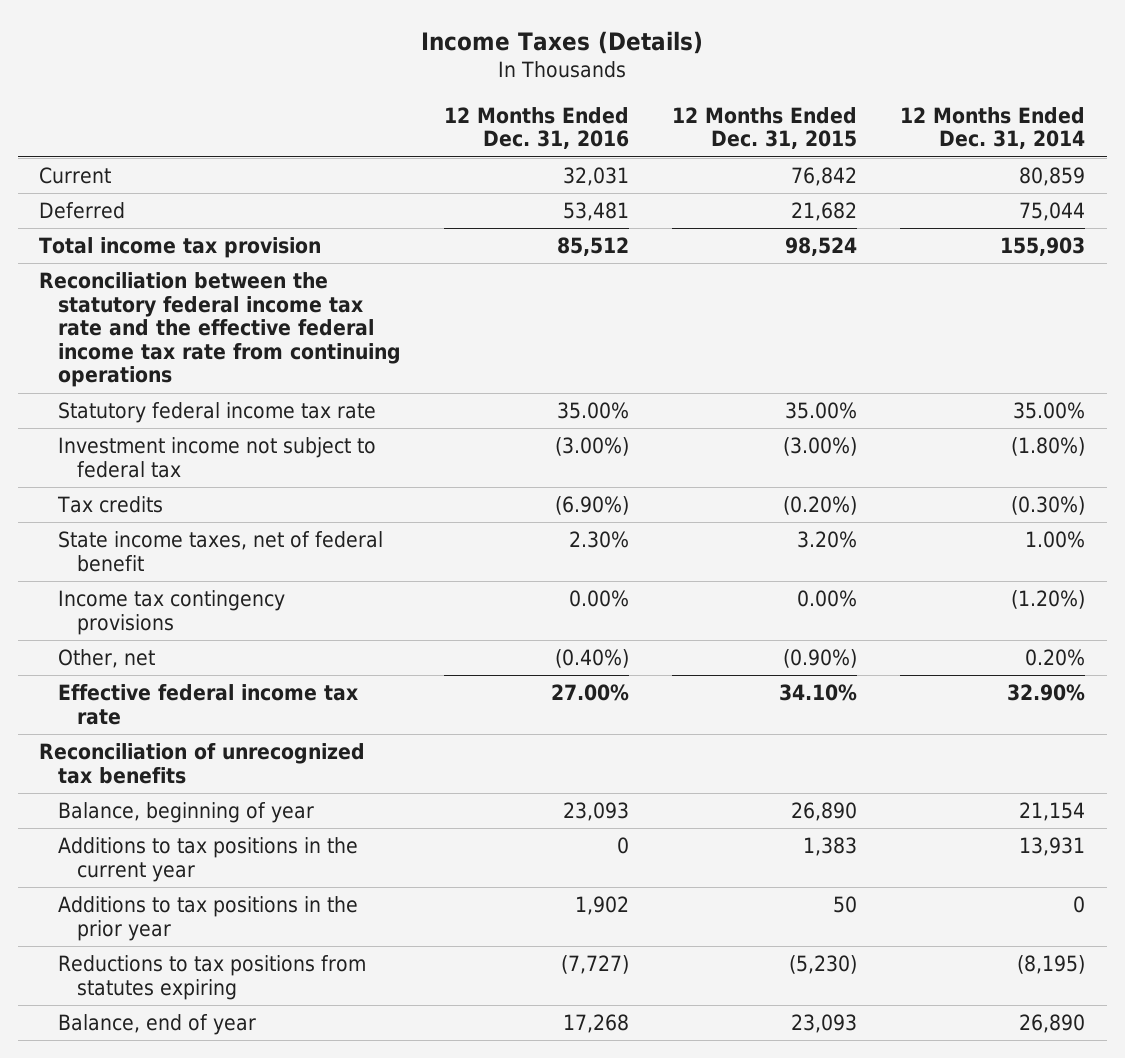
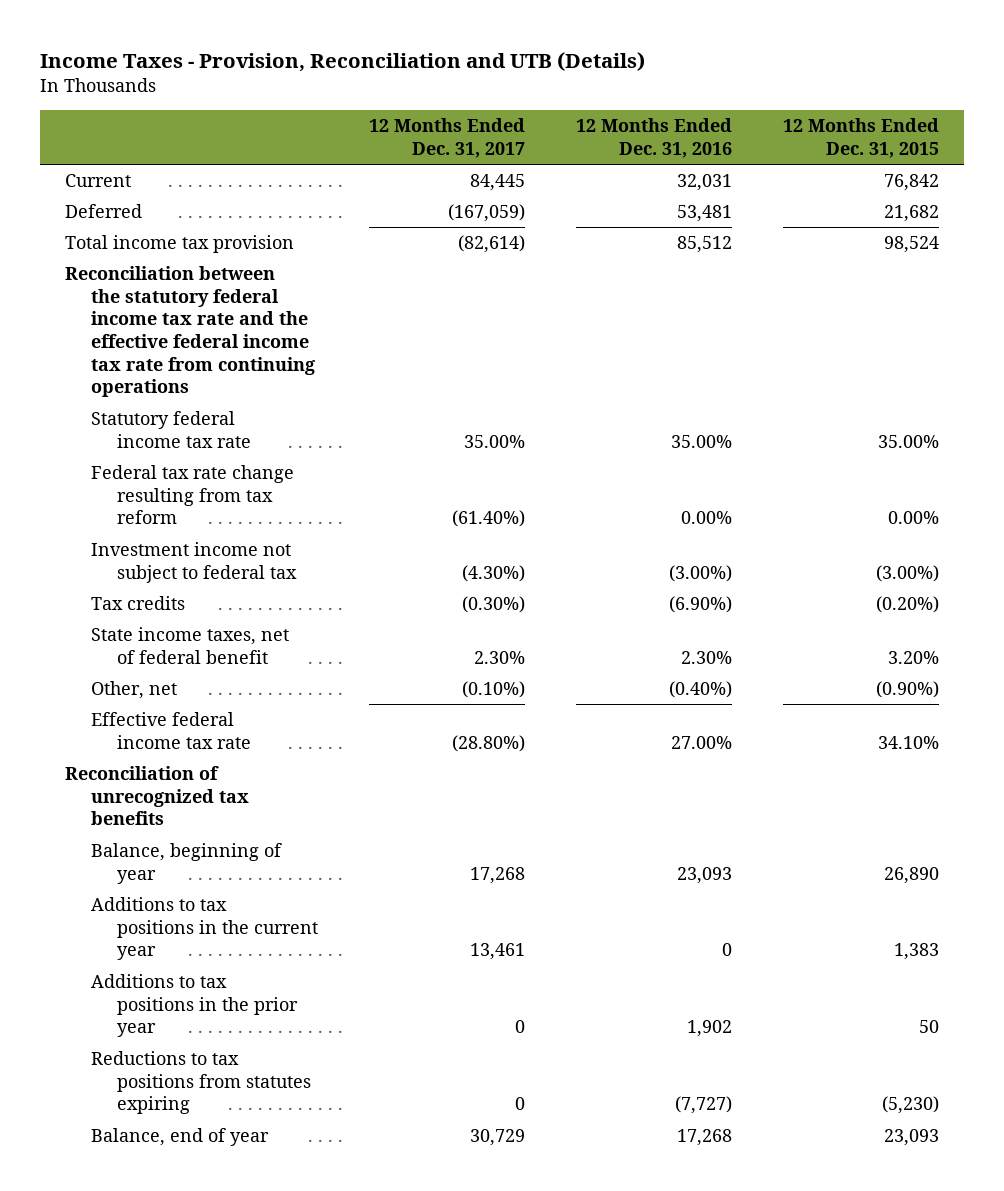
- Income Taxes (Details)
+ Income Taxes - Provision, Reconciliation and UTB (Details)
- | 12 Months Ended Dec. 31, 2016 | 12 Months Ended Dec. 31, 2015 | 12 Months Ended Dec. 31, 2014
+ | 12 Months Ended Dec. 31, 2017 | 12 Months Ended Dec. 31, 2016 | 12 Months Ended Dec. 31, 2015
+ Federal tax rate change resulting from tax reform | (61.40%) | 0.00% | 0.00%
- Income tax contingency provisions | 0.00% | 0.00% | (1.20%)

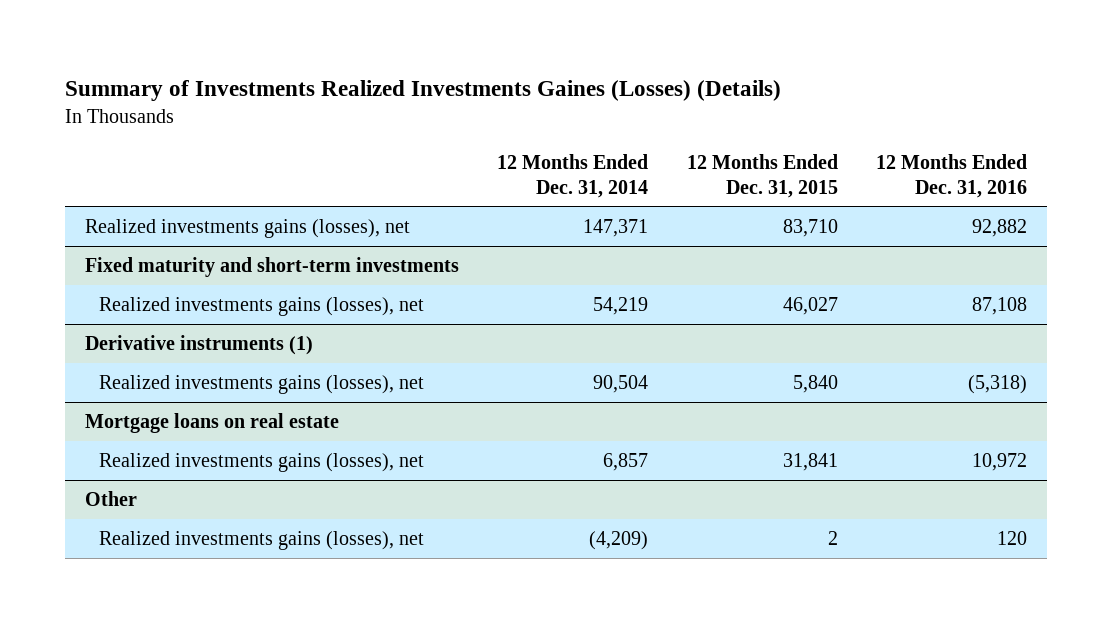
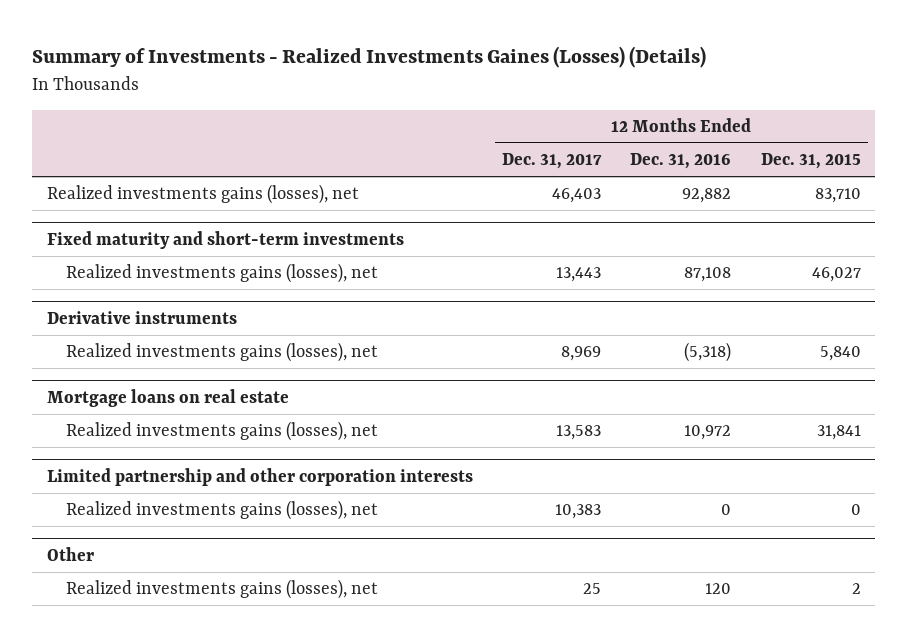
- Summary of Investments Realized Investments Gaines (Losses) (Details)
+ Summary of Investments - Realized Investments Gaines (Losses) (Details)
- | 12 Months Ended Dec. 31, 2014 | 12 Months Ended Dec. 31, 2015 | 12 Months Ended Dec. 31, 2016
+ | 12 Months Ended Dec. 31, 2017 | 12 Months Ended Dec. 31, 2016 | 12 Months Ended Dec. 31, 2015
- Derivative instruments (1)
+ Derivative instruments
+ Limited partnership and other corporation interests
+ Realized investments gains (losses), net | 10,383 | 0 | 0

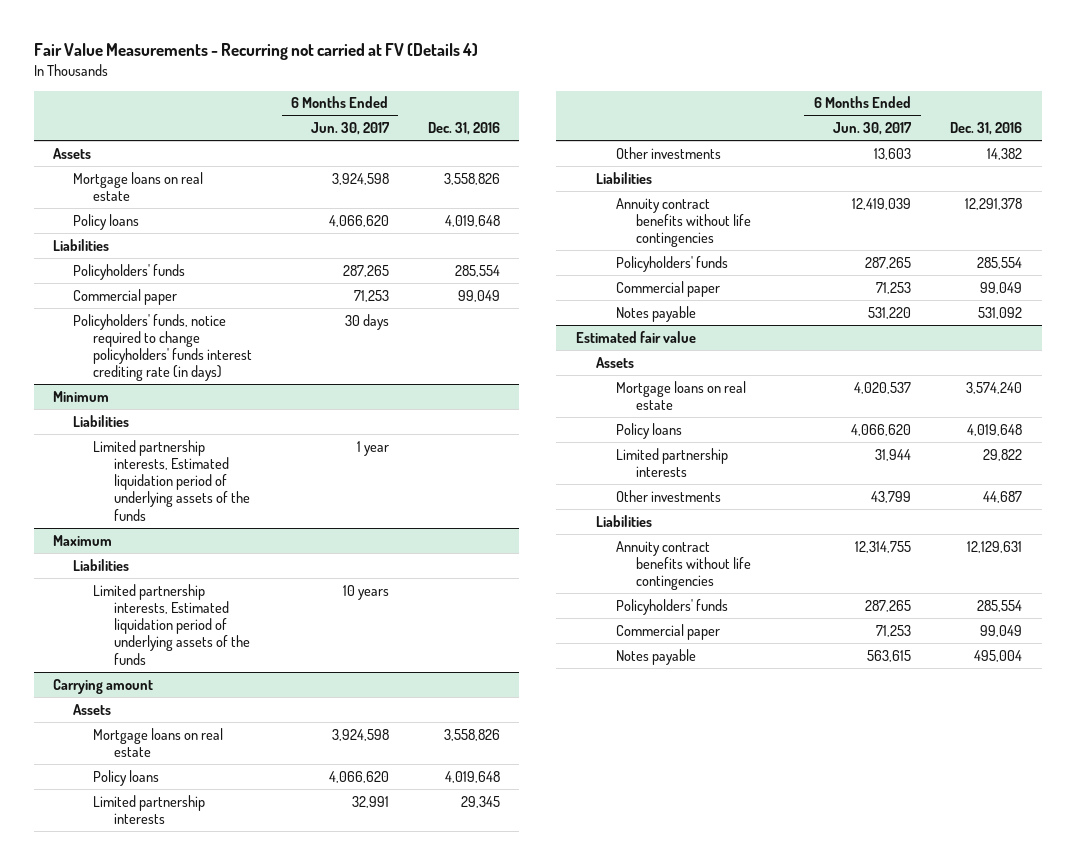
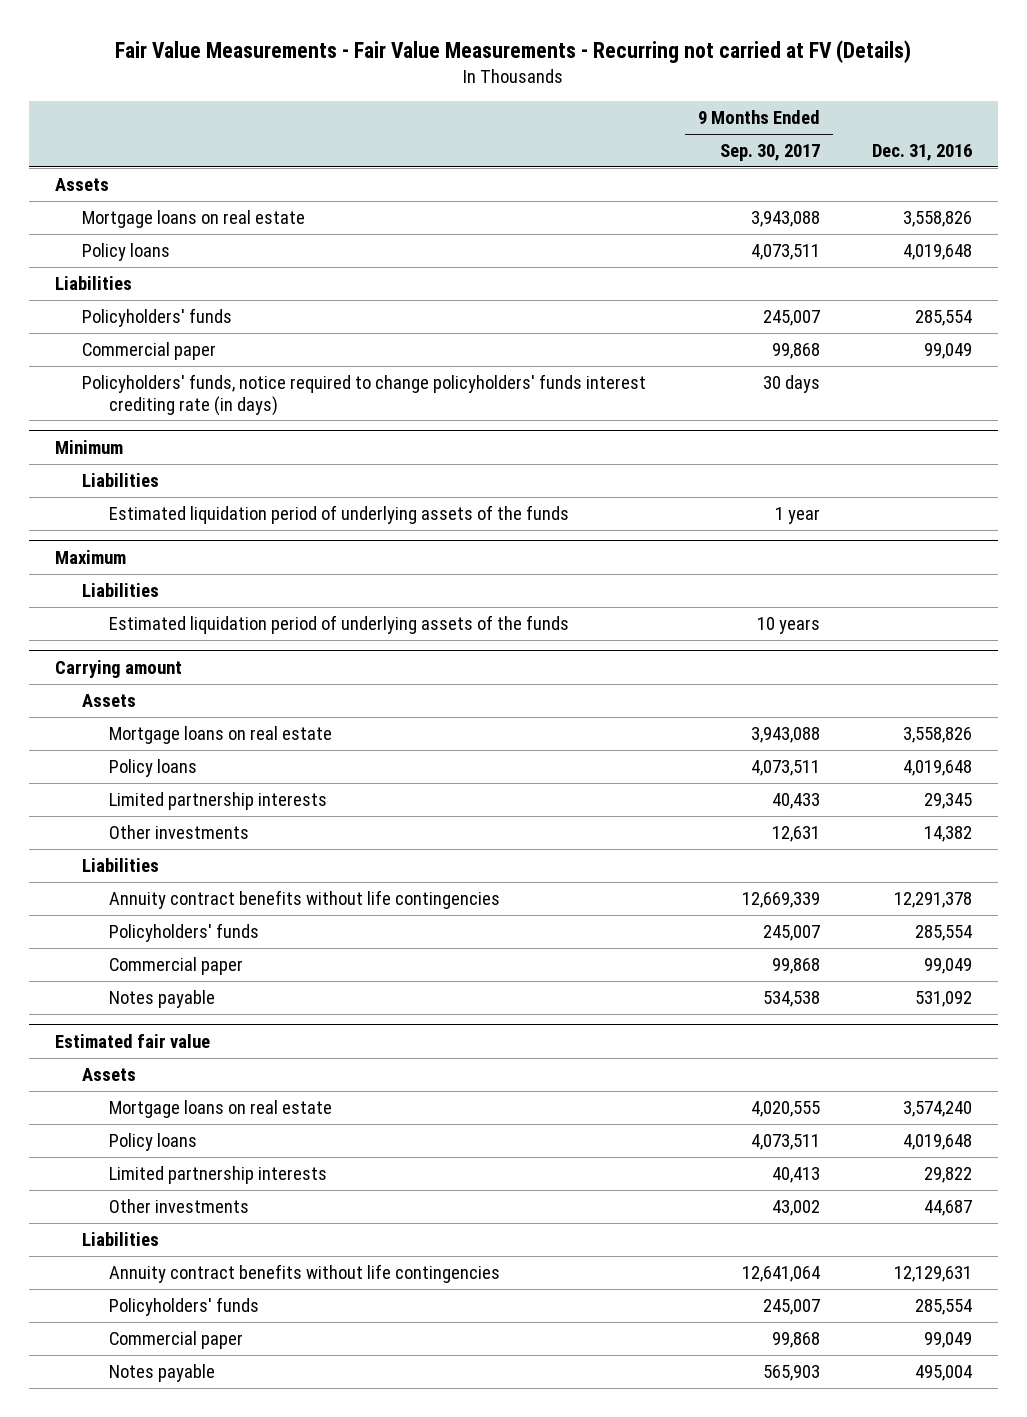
- Fair Value Measurements - Recurring not carried at FV (Details 4)
+ Fair Value Measurements - Fair Value Measurements - Recurring not carried at FV (Details)
- | 6 Months Ended Jun. 30, 2017 | Dec. 31, 2016
+ | 9 Months Ended Sep. 30, 2017 | Dec. 31, 2016
@ Minimum
- Limited partnership interests, Estimated liquidation period of underlying assets of the funds | 1 year |
+ Estimated liquidation period of underlying assets of the funds | 1 year |
@ Maximum
- Limited partnership interests, Estimated liquidation period of underlying assets of the funds | 10 years |
+ Estimated liquidation period of underlying assets of the funds | 10 years |

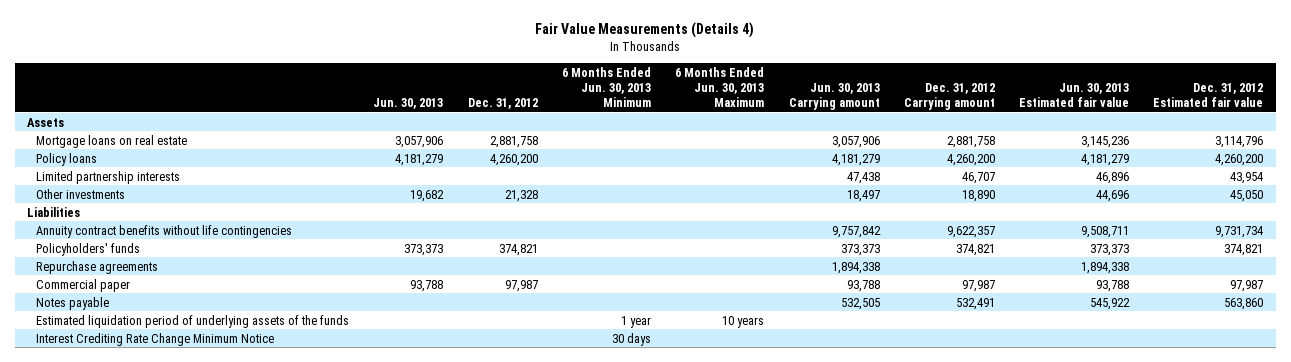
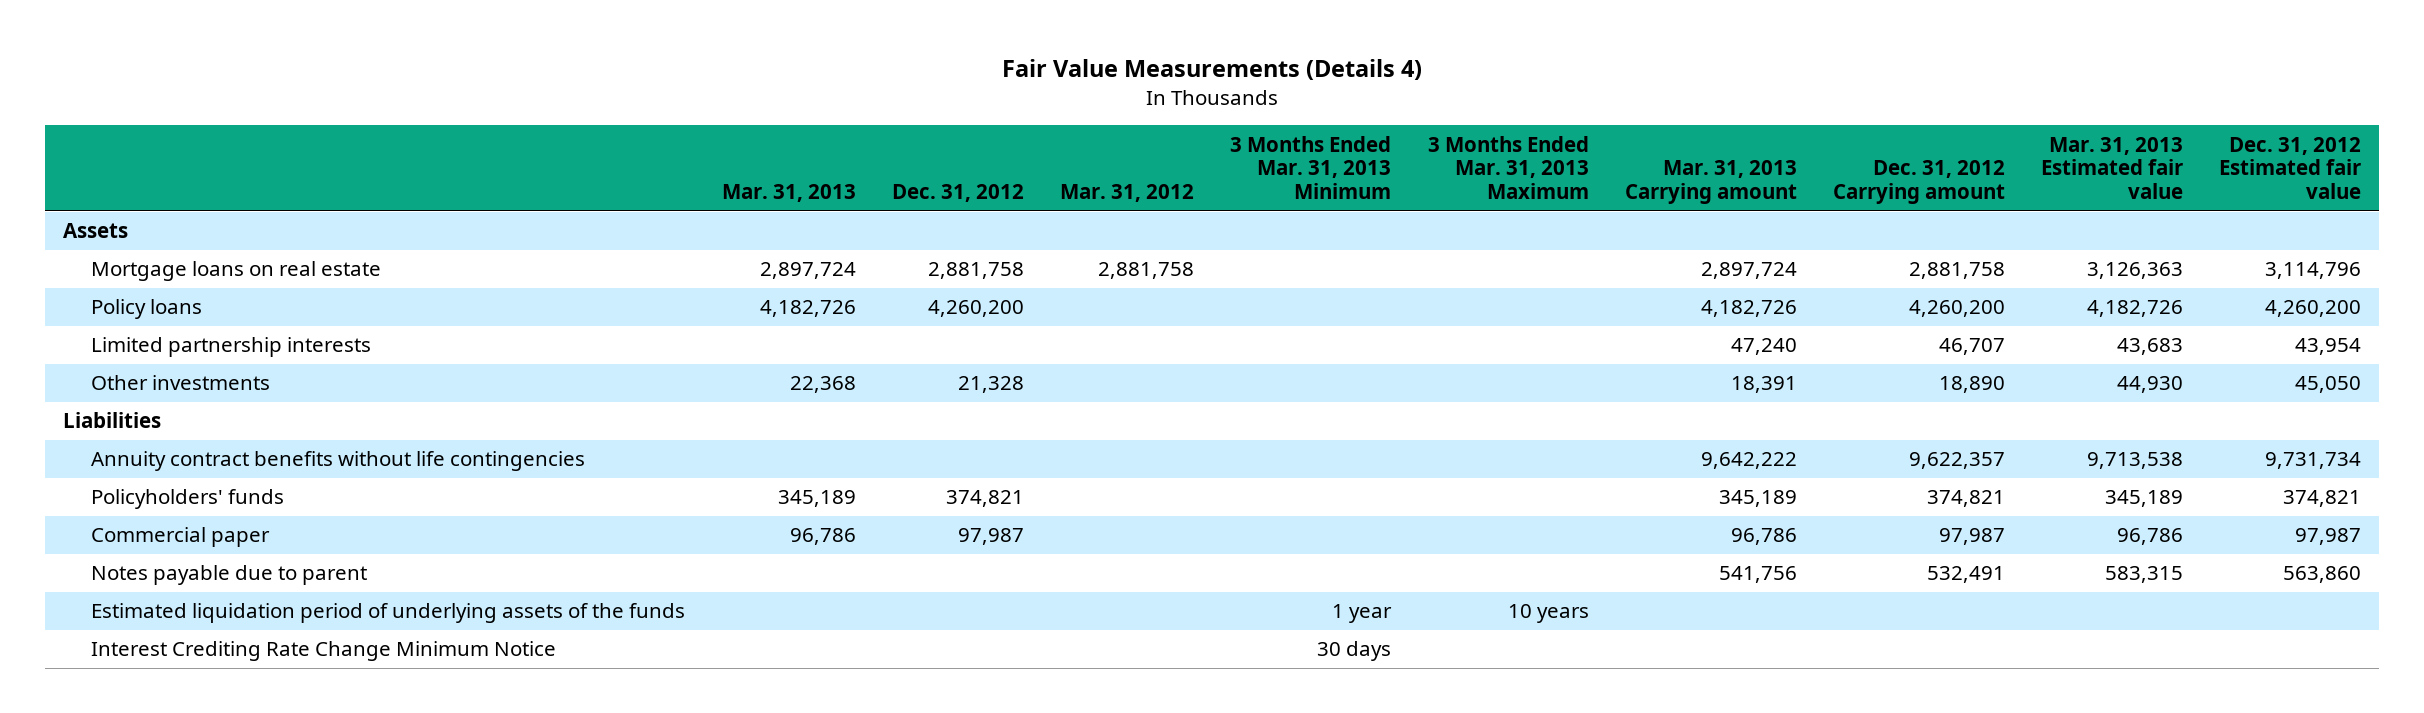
- | Jun. 30, 2013 | Dec. 31, 2012 | 6 Months Ended Jun. 30, 2013 Minimum | 6 Months Ended Jun. 30, 2013 Maximum | Jun. 30, 2013 Carrying amount | Dec. 31, 2012 Carrying amount | Jun. 30, 2013 Estimated fair value | Dec. 31, 2012 Estimated fair value
+ | Mar. 31, 2013 | Dec. 31, 2012 | Mar. 31, 2012 | 3 Months Ended Mar. 31, 2013 Minimum | 3 Months Ended Mar. 31, 2013 Maximum | Mar. 31, 2013 Carrying amount | Dec. 31, 2012 Carrying amount | Mar. 31, 2013 Estimated fair value | Dec. 31, 2012 Estimated fair value
- Repurchase agreements | | | | | 1,894,338 | | 1,894,338 |
- Notes payable | | | | | 532,505 | 532,491 | 545,922 | 563,860
+ Notes payable due to parent | | | | | | 541,756 | 532,491 | 583,315 | 563,860

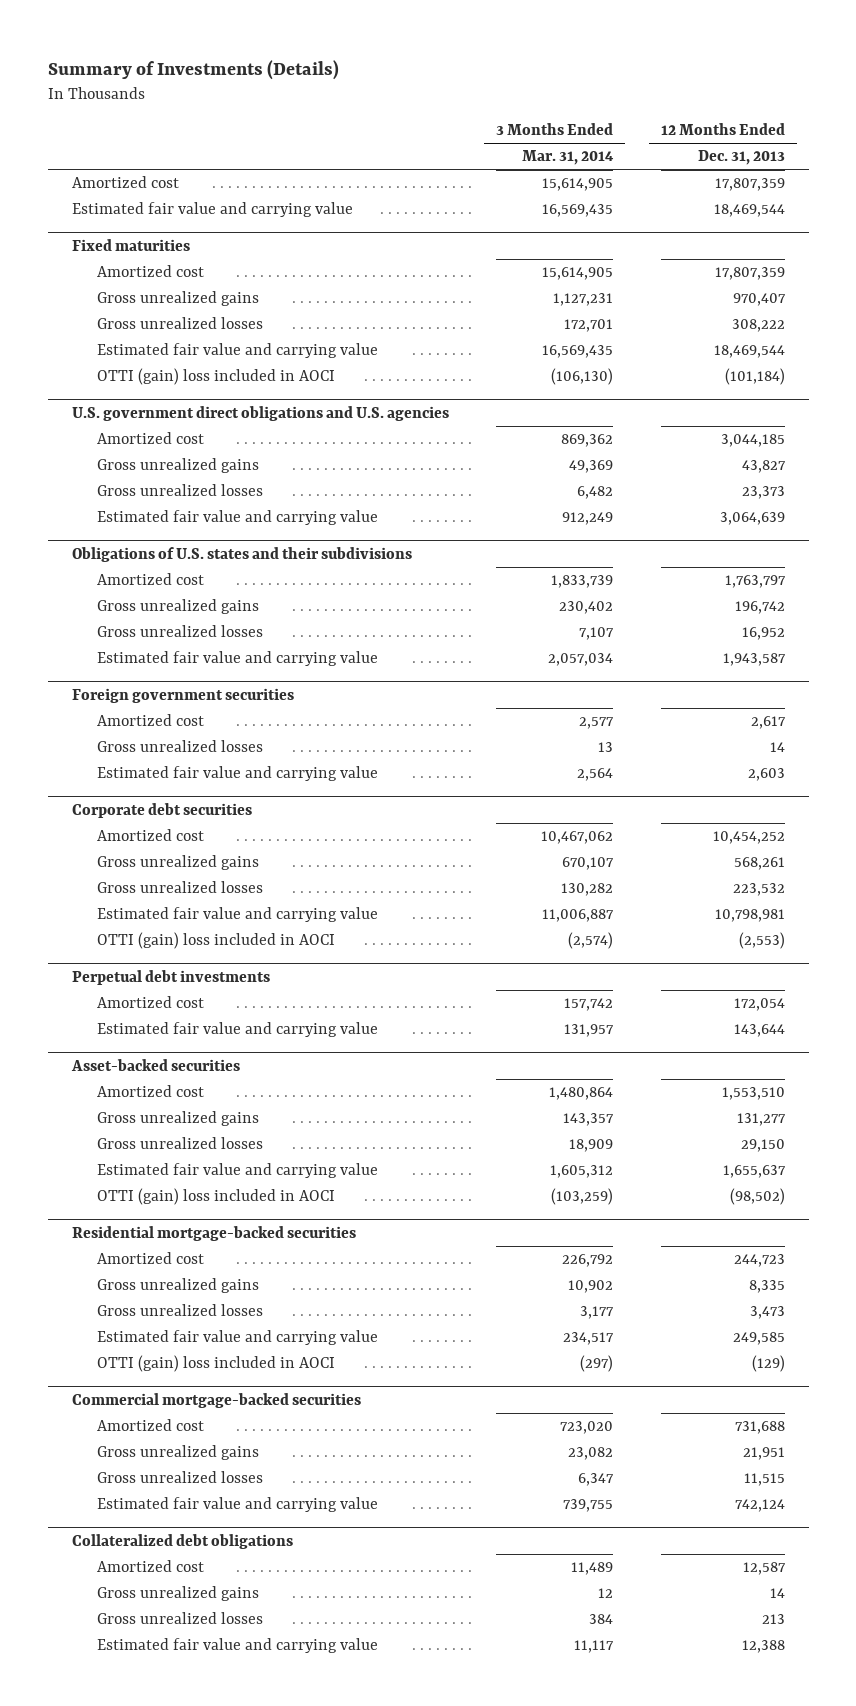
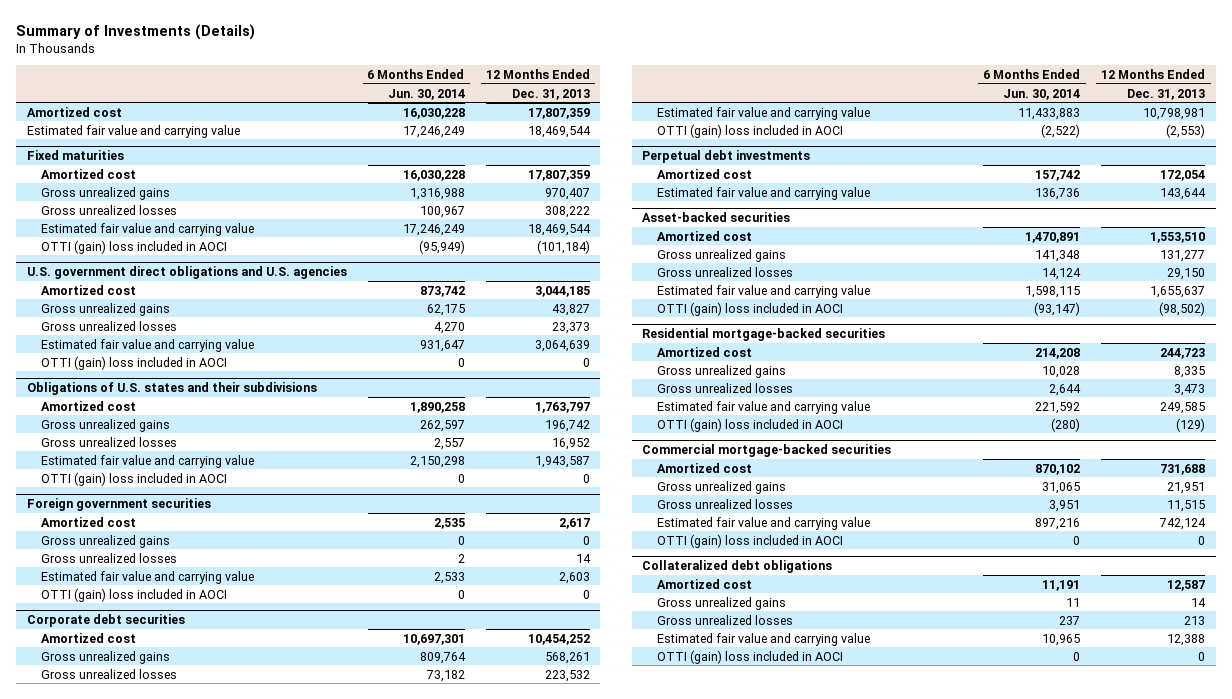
- | 3 Months Ended Mar. 31, 2014 | 12 Months Ended Dec. 31, 2013
+ | 6 Months Ended Jun. 30, 2014 | 12 Months Ended Dec. 31, 2013
@ U.S. government direct obligations and U.S. agencies
+ OTTI (gain) loss included in AOCI | 0 | 0
@ Obligations of U.S. states and their subdivisions
+ OTTI (gain) loss included in AOCI | 0 | 0
@ Foreign government securities
+ Gross unrealized gains | 0 | 0
+ OTTI (gain) loss included in AOCI | 0 | 0
@ Commercial mortgage-backed securities
+ OTTI (gain) loss included in AOCI | 0 | 0
@ Collateralized debt obligations
+ OTTI (gain) loss included in AOCI | 0 | 0

